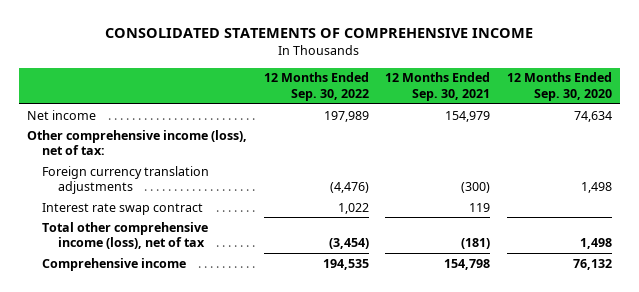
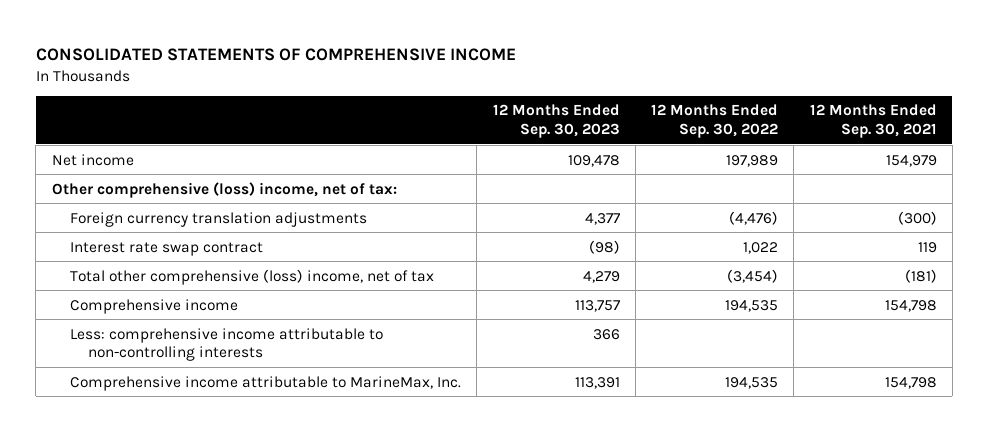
- | 12 Months Ended Sep. 30, 2022 | 12 Months Ended Sep. 30, 2021 | 12 Months Ended Sep. 30, 2020
+ | 12 Months Ended Sep. 30, 2023 | 12 Months Ended Sep. 30, 2022 | 12 Months Ended Sep. 30, 2021
- Other comprehensive income (loss), net of tax:
+ Other comprehensive (loss) income, net of tax:
- Total other comprehensive income (loss), net of tax | (3,454) | (181) | 1,498
+ Total other comprehensive (loss) income, net of tax | 4,279 | (3,454) | (181)
+ Less: comprehensive income attributable to non-controlling interests | 366 | |
+ Comprehensive income attributable to MarineMax, Inc. | 113,391 | 194,535 | 154,798

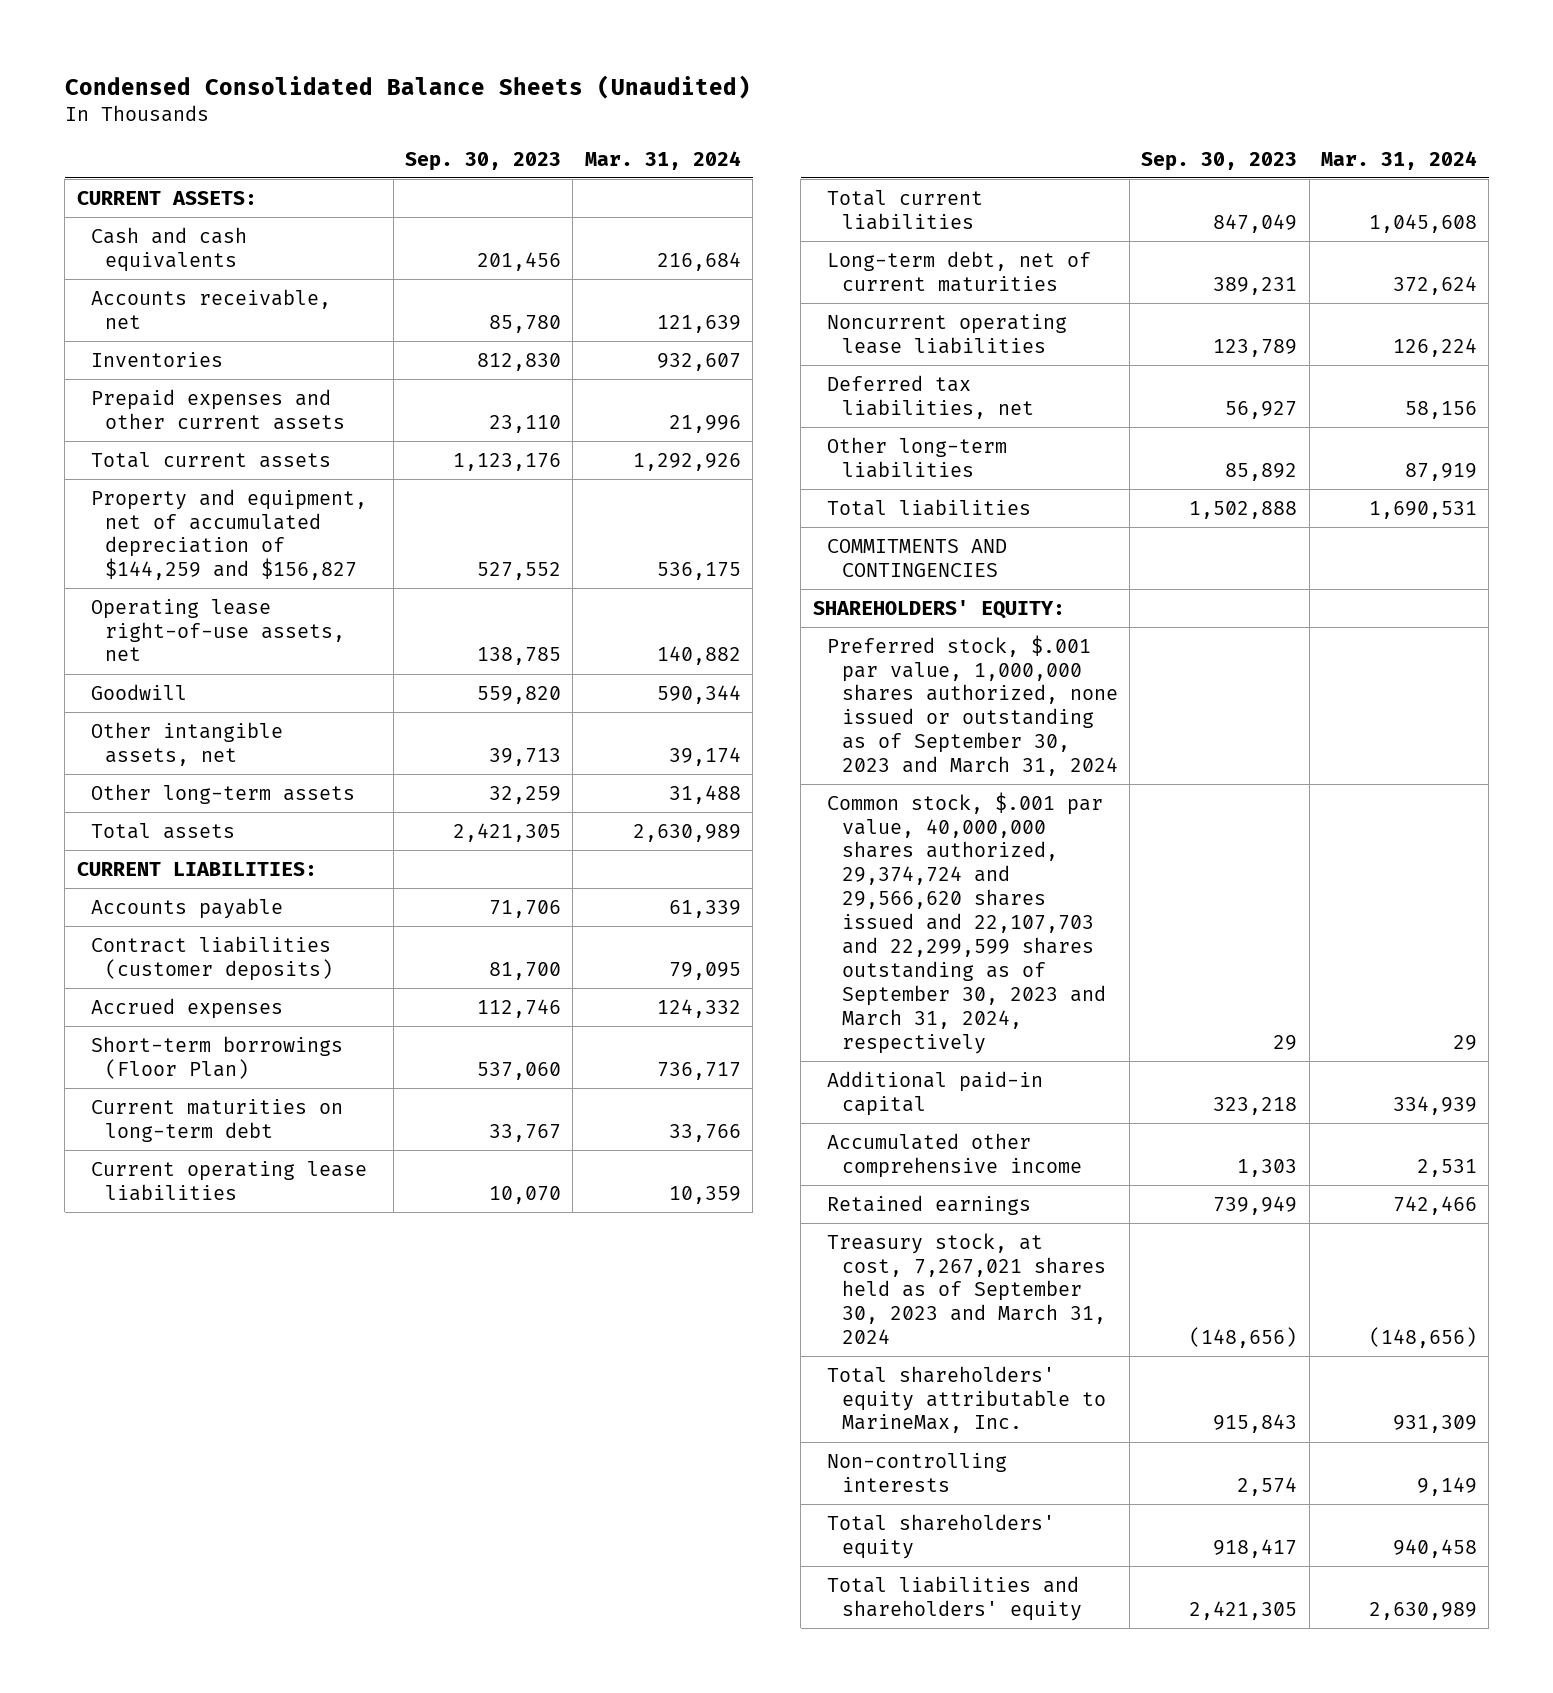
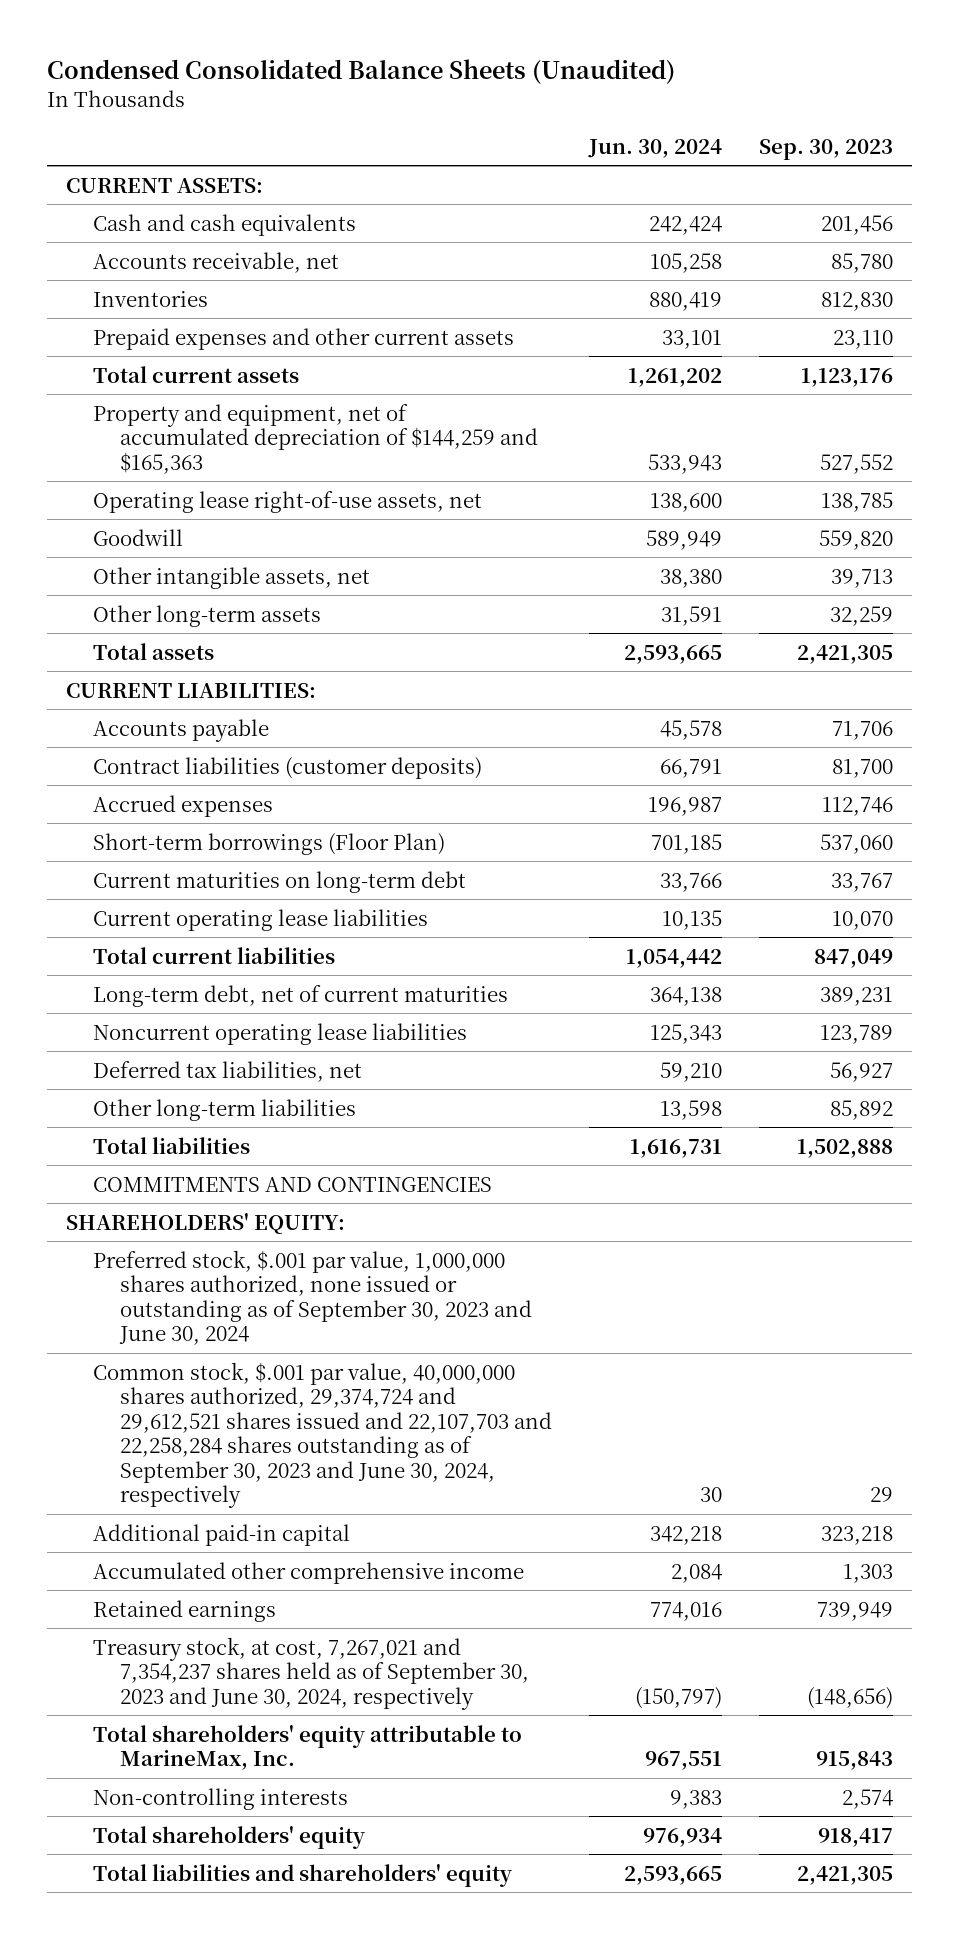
- | Sep. 30, 2023 | Mar. 31, 2024
+ | Jun. 30, 2024 | Sep. 30, 2023
- Property and equipment, net of accumulated depreciation of $144,259 and $156,827 | 527,552 | 536,175
+ Property and equipment, net of accumulated depreciation of $144,259 and $165,363 | 533,943 | 527,552
- Preferred stock, $.001 par value, 1,000,000 shares authorized, none issued or outstanding as of September 30, 2023 and March 31, 2024
- Common stock, $.001 par value, 40,000,000 shares authorized, 29,374,724 and 29,566,620 shares issued and 22,107,703 and 22,299,599 shares outstanding as of September 30, 2023 and March 31, 2024, respectively | 29 | 29
+ Preferred stock, $.001 par value, 1,000,000 shares authorized, none issued or outstanding as of September 30, 2023 and June 30, 2024
+ Common stock, $.001 par value, 40,000,000 shares authorized, 29,374,724 and 29,612,521 shares issued and 22,107,703 and 22,258,284 shares outstanding as of September 30, 2023 and June 30, 2024, respectively | 30 | 29
- Treasury stock, at cost, 7,267,021 shares held as of September 30, 2023 and March 31, 2024 | (148,656) | (148,656)
+ Treasury stock, at cost, 7,267,021 and 7,354,237 shares held as of September 30, 2023 and June 30, 2024, respectively | (150,797) | (148,656)

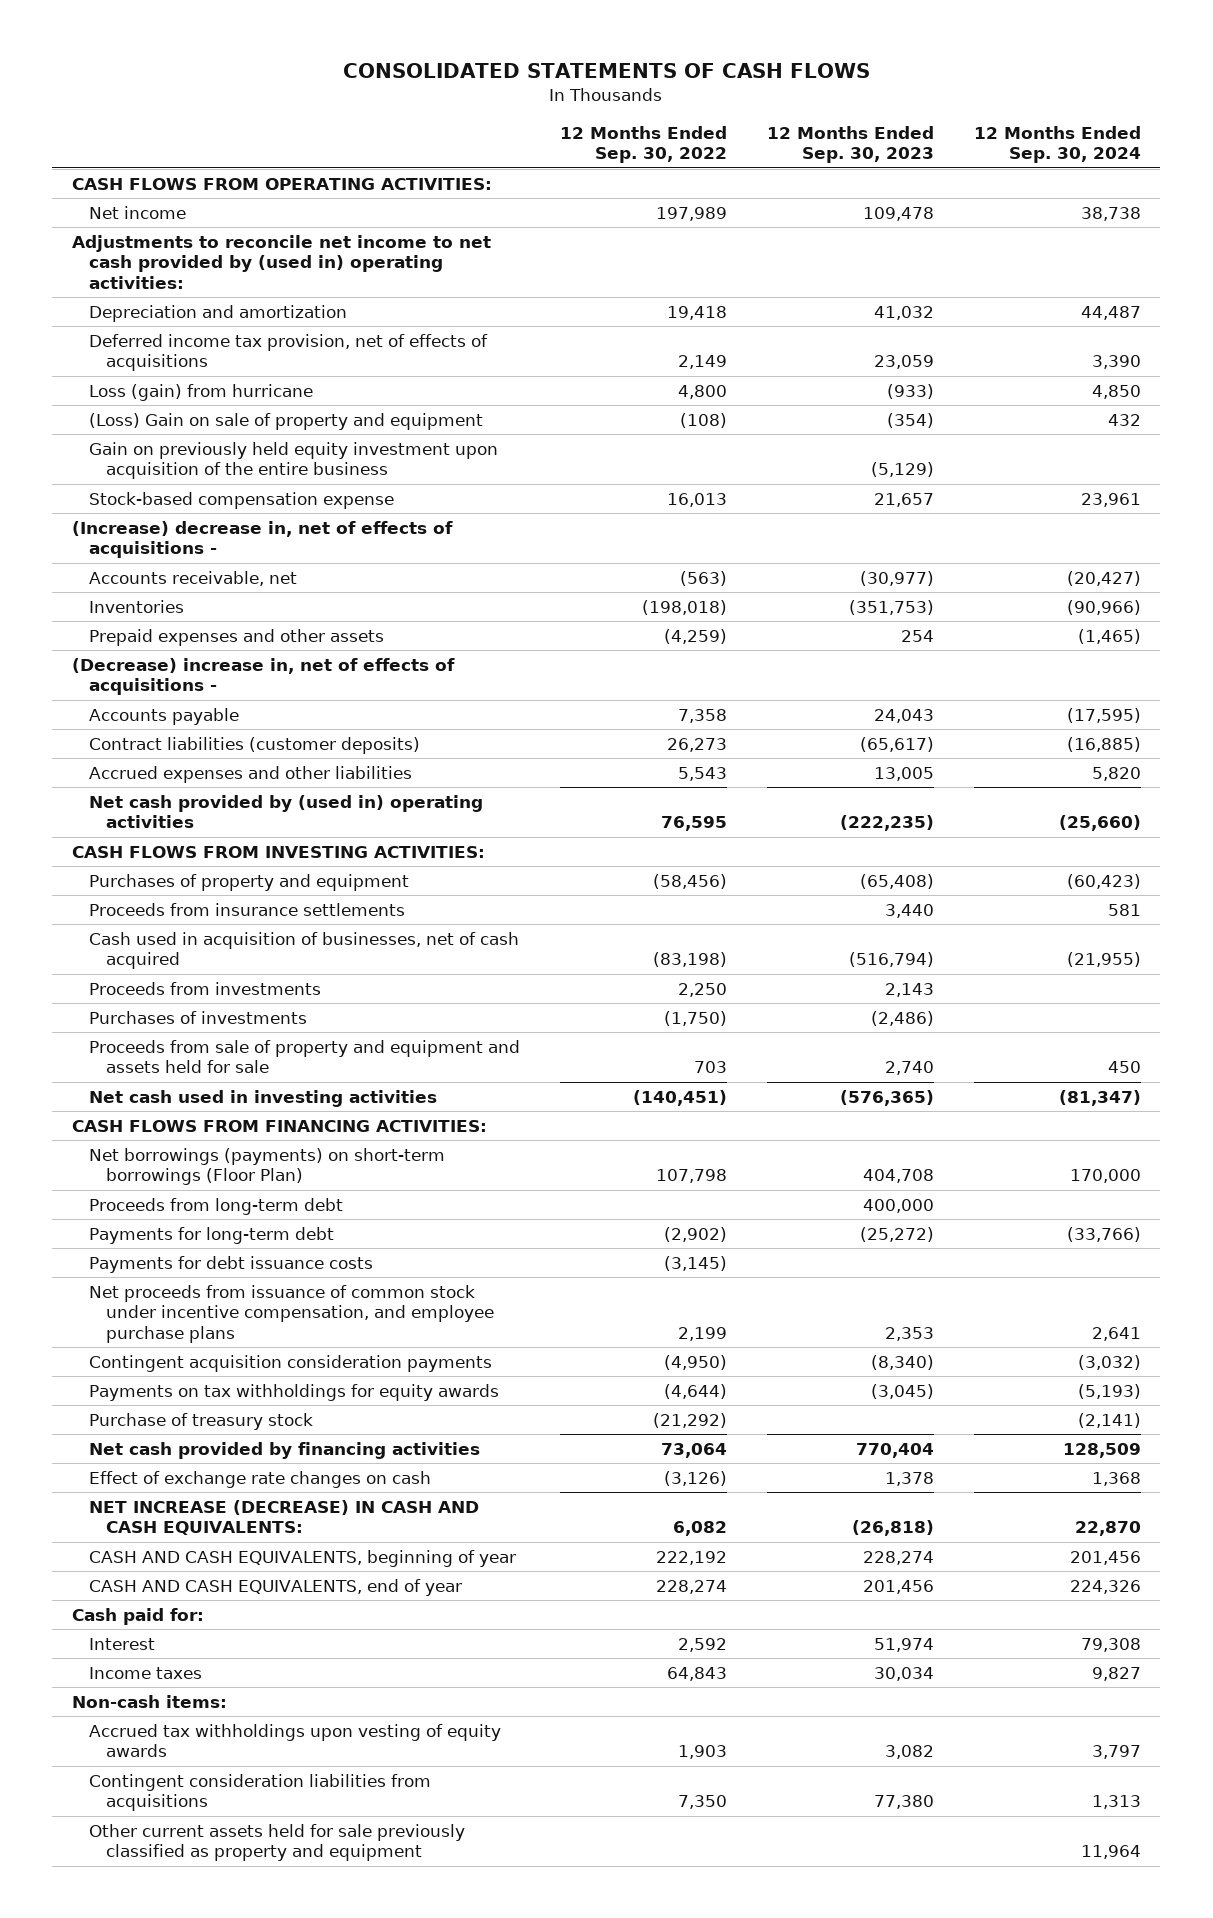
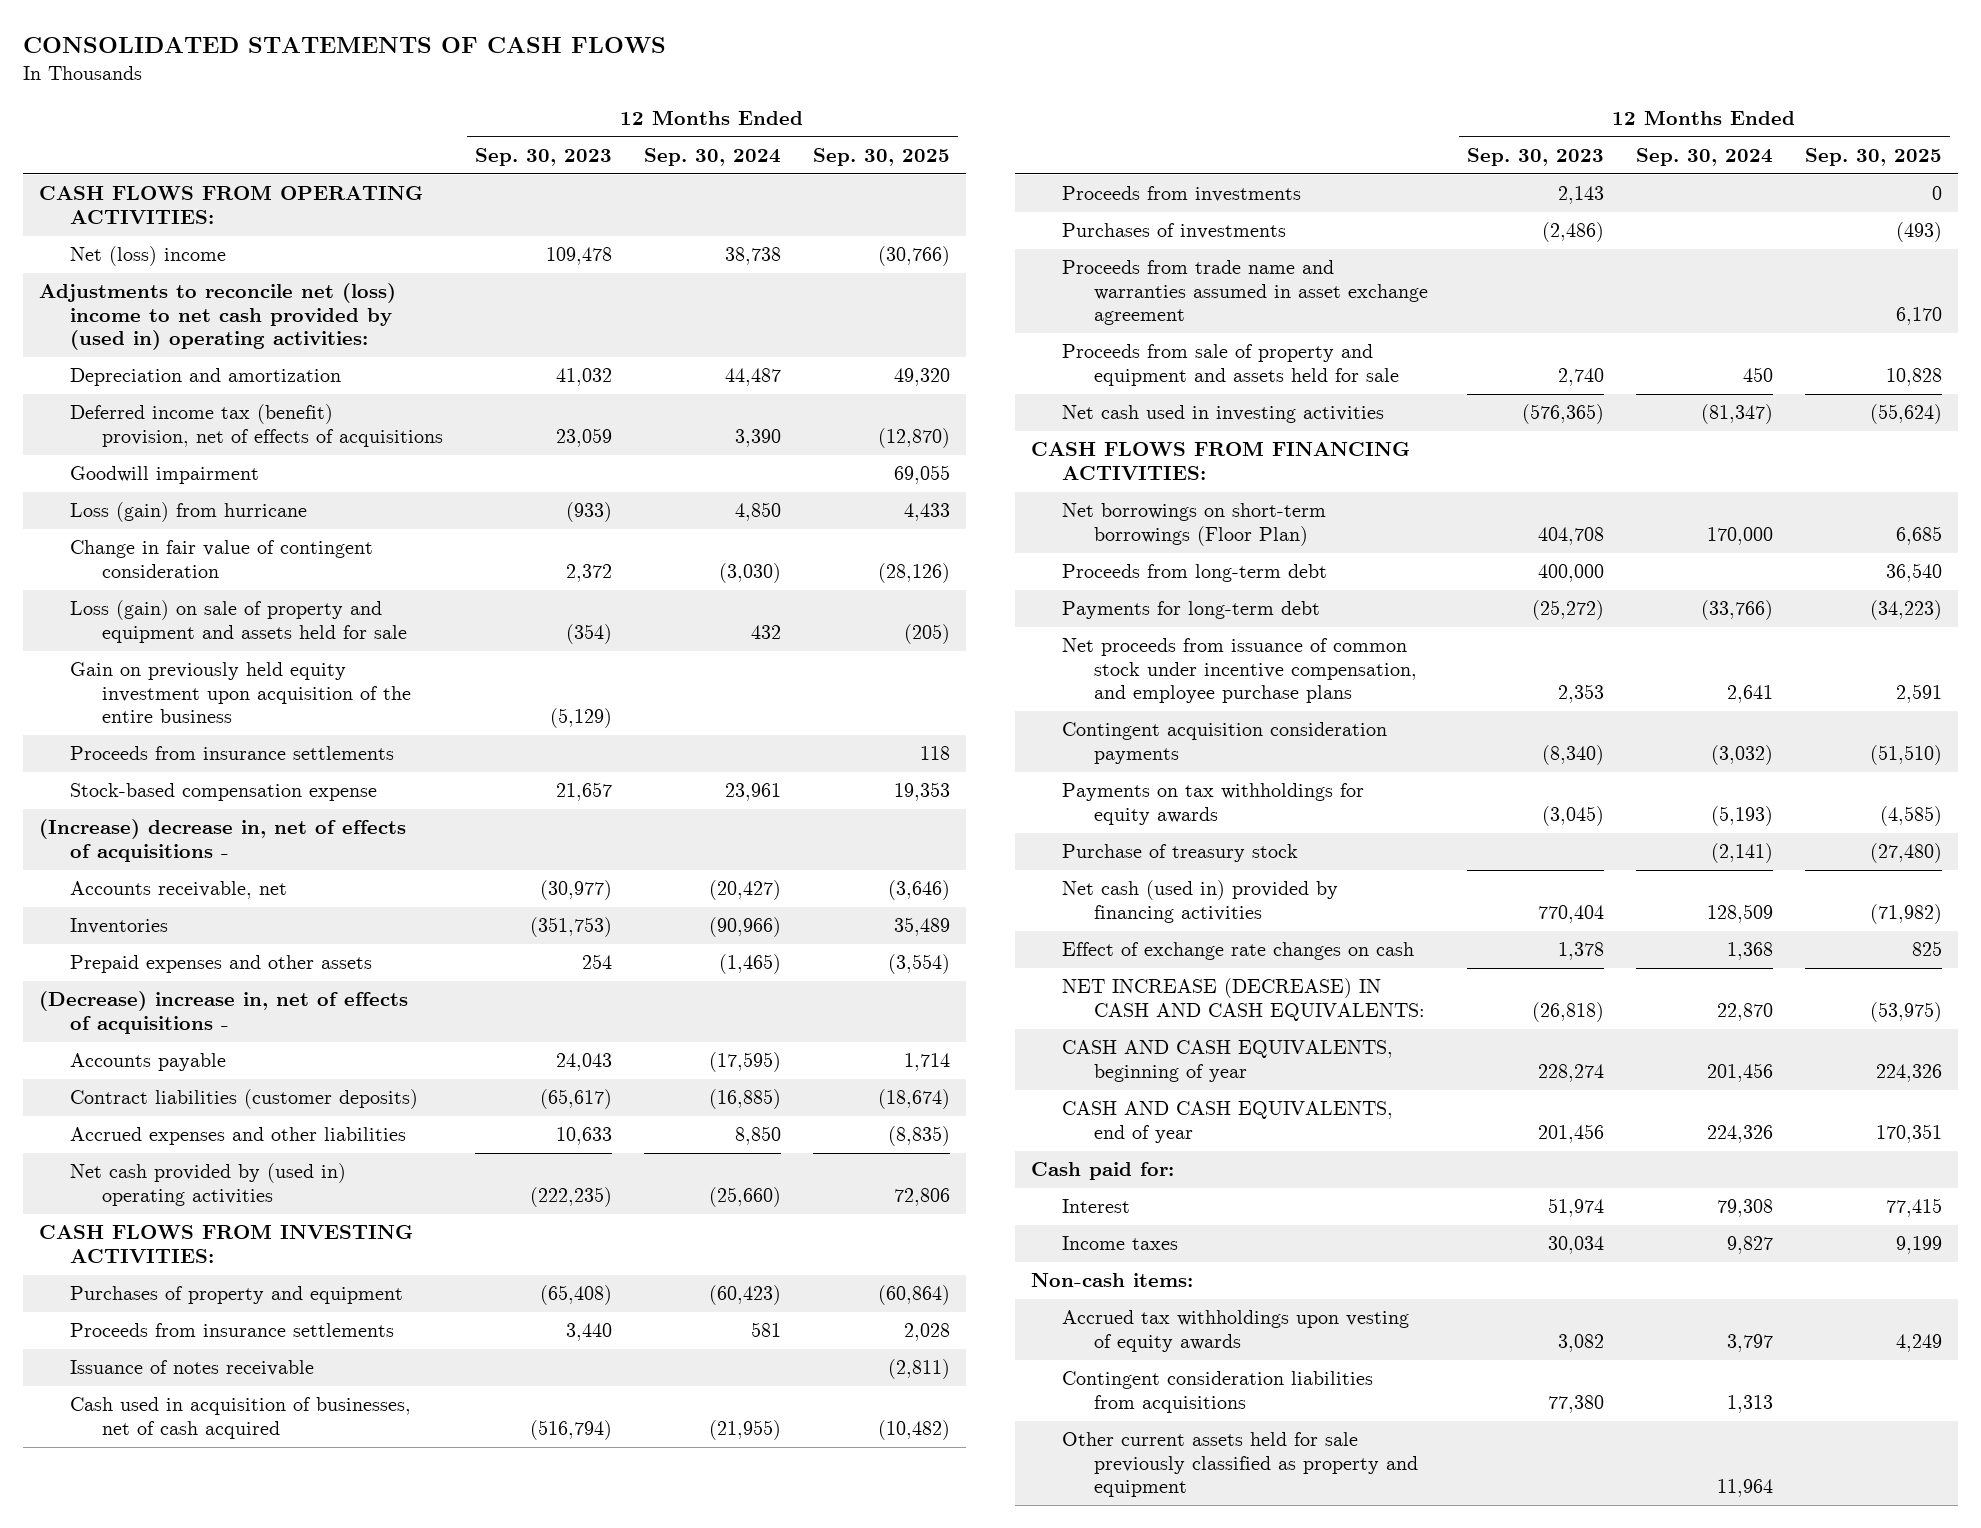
- | 12 Months Ended Sep. 30, 2022 | 12 Months Ended Sep. 30, 2023 | 12 Months Ended Sep. 30, 2024
+ | 12 Months Ended Sep. 30, 2023 | 12 Months Ended Sep. 30, 2024 | 12 Months Ended Sep. 30, 2025
- Net income | 197,989 | 109,478 | 38,738
- Adjustments to reconcile net income to net cash provided by (used in) operating activities:
+ Net (loss) income | 109,478 | 38,738 | (30,766)
+ Adjustments to reconcile net (loss) income to net cash provided by (used in) operating activities:
- Deferred income tax provision, net of effects of acquisitions | 2,149 | 23,059 | 3,390
+ Deferred income tax (benefit) provision, net of effects of acquisitions | 23,059 | 3,390 | (12,870)
+ Goodwill impairment | | | 69,055
- (Loss) Gain on sale of property and equipment | (108) | (354) | 432
+ Change in fair value of contingent consideration | 2,372 | (3,030) | (28,126)
+ Loss (gain) on sale of property and equipment and assets held for sale | (354) | 432 | (205)
+ Proceeds from insurance settlements | | | 118
- Accrued expenses and other liabilities | 5,543 | 13,005 | 5,820
+ Accrued expenses and other liabilities | 10,633 | 8,850 | (8,835)
+ Issuance of notes receivable | | | (2,811)
+ Proceeds from trade name and warranties assumed in asset exchange agreement | | | 6,170
- Net borrowings (payments) on short-term borrowings (Floor Plan) | 107,798 | 404,708 | 170,000
+ Net borrowings on short-term borrowings (Floor Plan) | 404,708 | 170,000 | 6,685
- Payments for debt issuance costs | (3,145) | |
- Net cash provided by financing activities | 73,064 | 770,404 | 128,509
+ Net cash (used in) provided by financing activities | 770,404 | 128,509 | (71,982)

